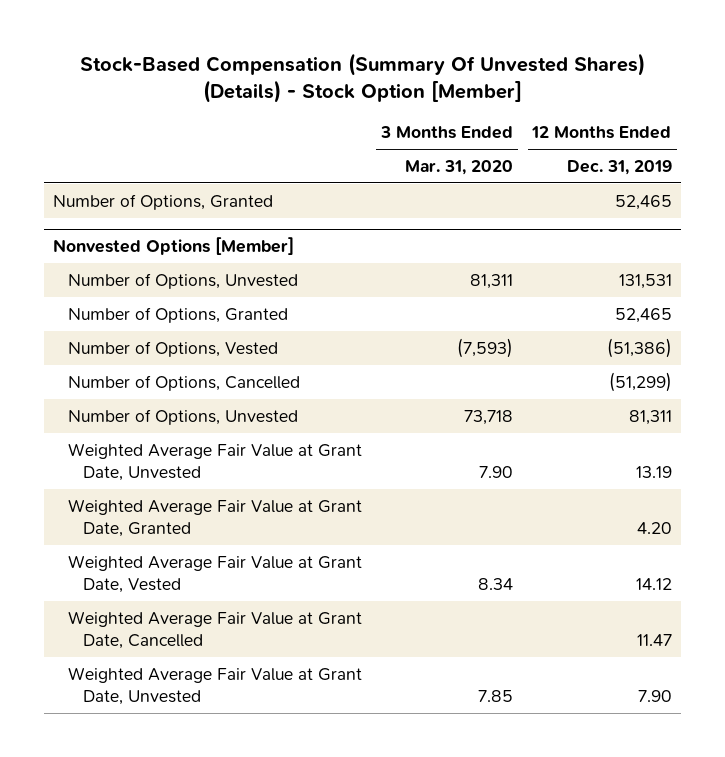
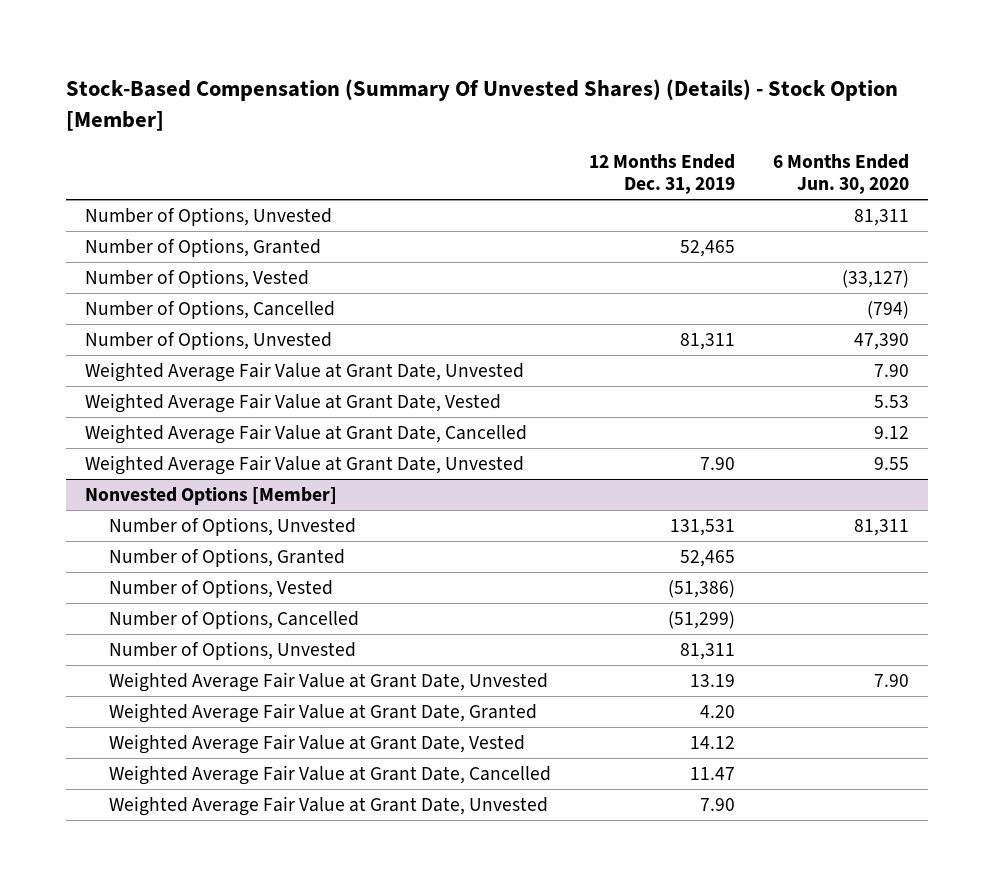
- | 3 Months Ended Mar. 31, 2020 | 12 Months Ended Dec. 31, 2019
+ | 12 Months Ended Dec. 31, 2019 | 6 Months Ended Jun. 30, 2020
+ Number of Options, Unvested | | 81,311
+ Number of Options, Vested | | (33,127)
+ Number of Options, Cancelled | | (794)
+ Number of Options, Unvested | 81,311 | 47,390
+ Weighted Average Fair Value at Grant Date, Unvested | | 7.90
+ Weighted Average Fair Value at Grant Date, Vested | | 5.53
+ Weighted Average Fair Value at Grant Date, Cancelled | | 9.12
+ Weighted Average Fair Value at Grant Date, Unvested | 7.90 | 9.55

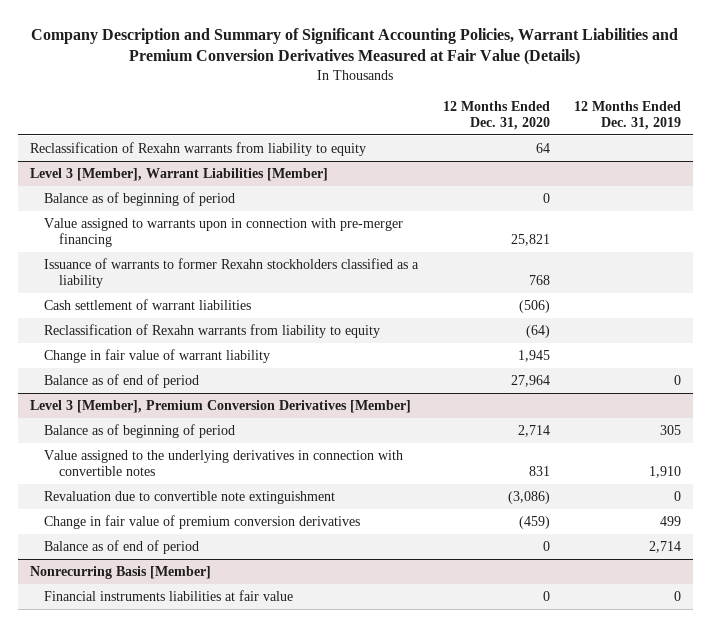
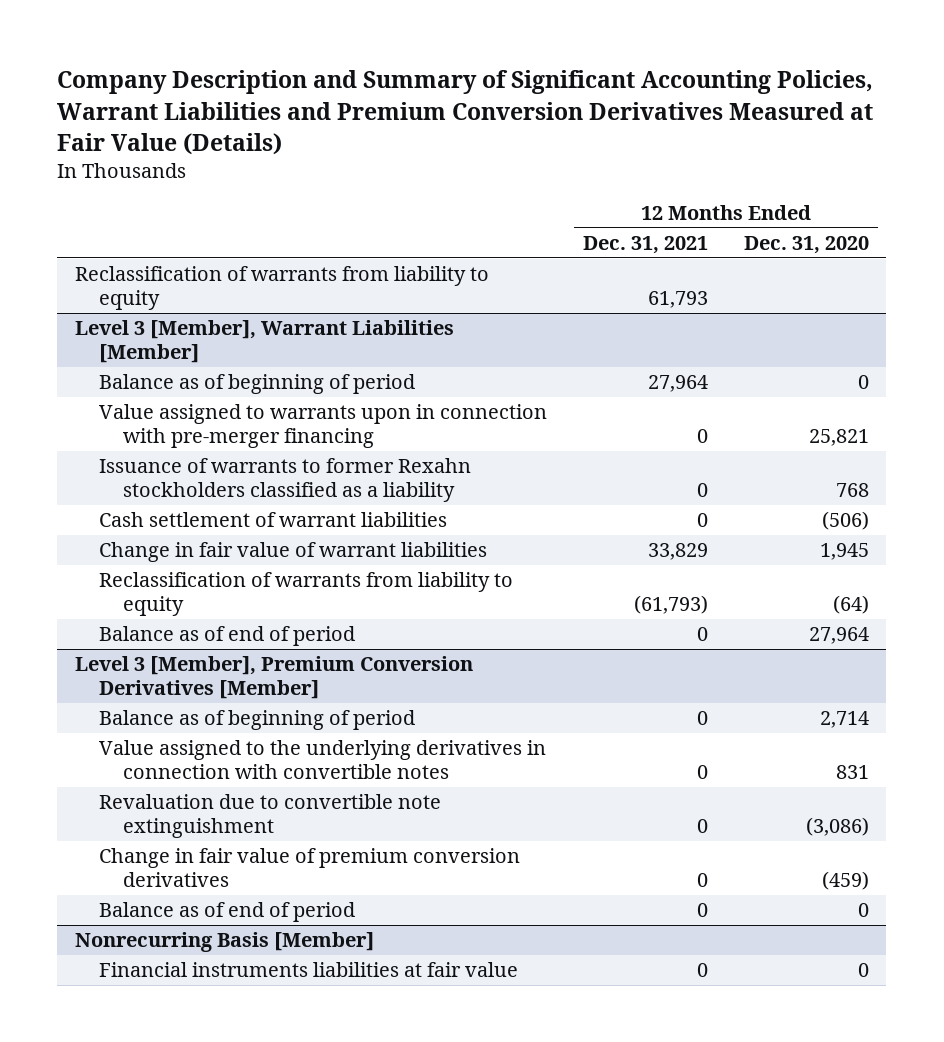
- | 12 Months Ended Dec. 31, 2020 | 12 Months Ended Dec. 31, 2019
+ | 12 Months Ended Dec. 31, 2021 | 12 Months Ended Dec. 31, 2020
- Reclassification of Rexahn warrants from liability to equity | 64 |
+ Reclassification of warrants from liability to equity | 61,793 |
@ Level 3 [Member], Warrant Liabilities [Member]
- Reclassification of Rexahn warrants from liability to equity | (64) |
- Change in fair value of warrant liability | 1,945 |
+ Change in fair value of warrant liabilities | 33,829 | 1,945
+ Reclassification of warrants from liability to equity | (61,793) | (64)

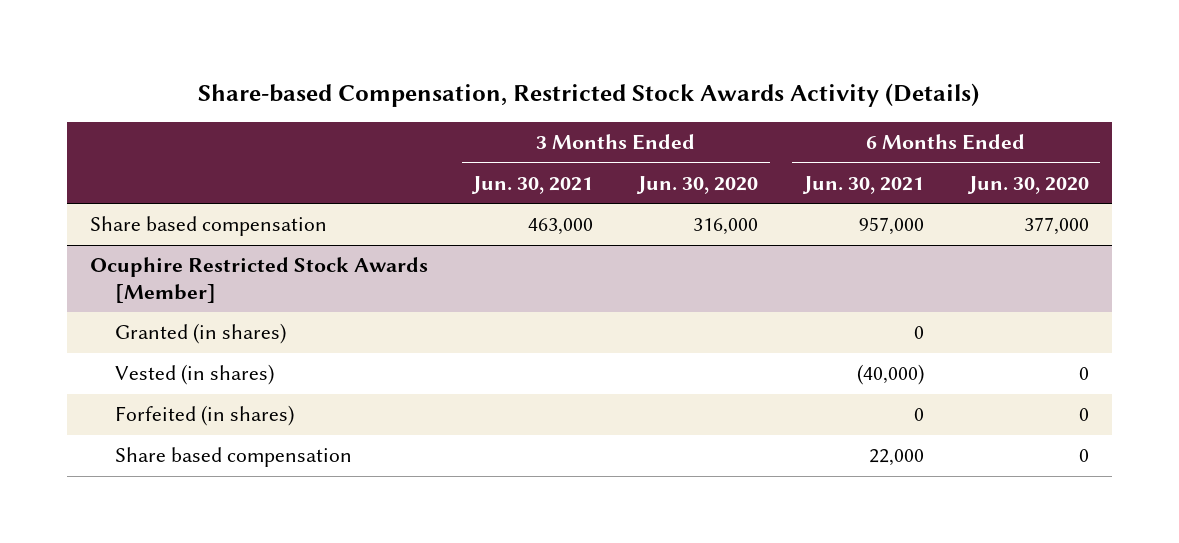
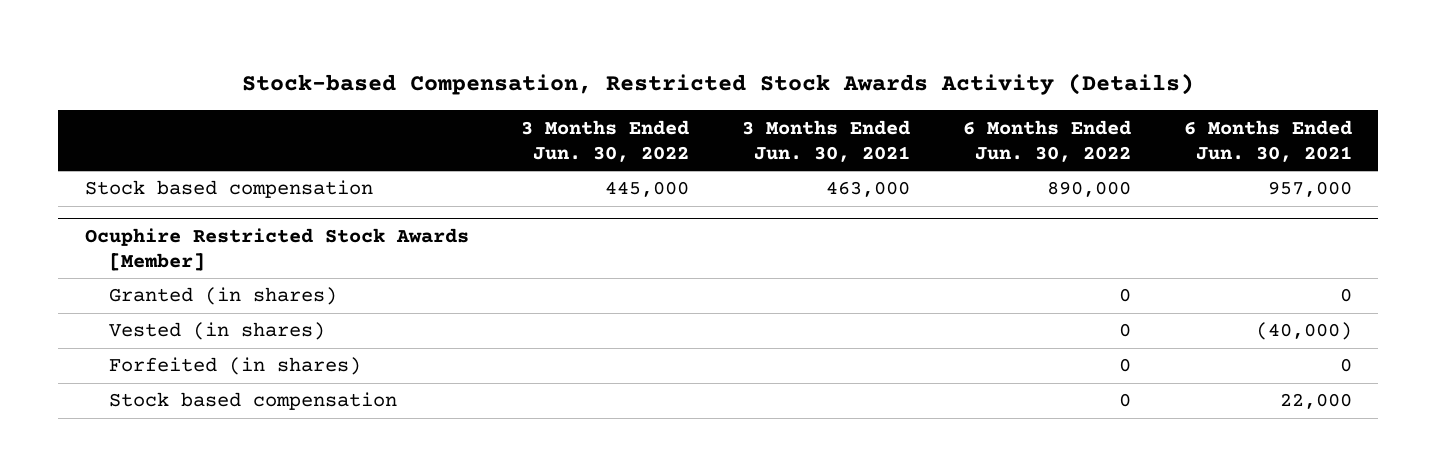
- Share-based Compensation, Restricted Stock Awards Activity (Details)
+ Stock-based Compensation, Restricted Stock Awards Activity (Details)
- | 3 Months Ended Jun. 30, 2021 | 3 Months Ended Jun. 30, 2020 | 6 Months Ended Jun. 30, 2021 | 6 Months Ended Jun. 30, 2020
+ | 3 Months Ended Jun. 30, 2022 | 3 Months Ended Jun. 30, 2021 | 6 Months Ended Jun. 30, 2022 | 6 Months Ended Jun. 30, 2021
- Share based compensation | 463,000 | 316,000 | 957,000 | 377,000
+ Stock based compensation | 445,000 | 463,000 | 890,000 | 957,000
@ Ocuphire Restricted Stock Awards [Member]
- Share based compensation | | | 22,000 | 0
+ Stock based compensation | | | 0 | 22,000

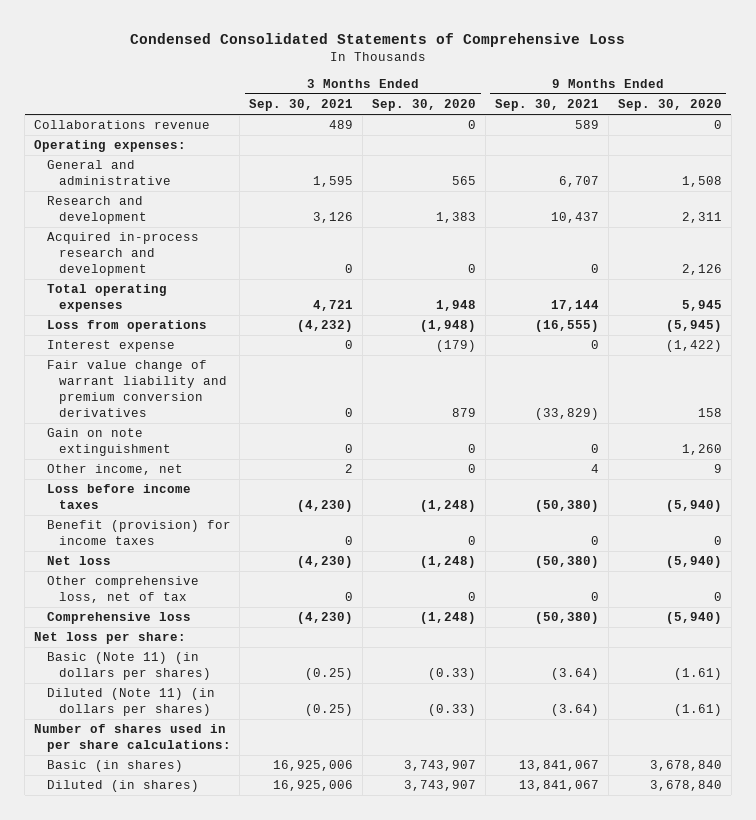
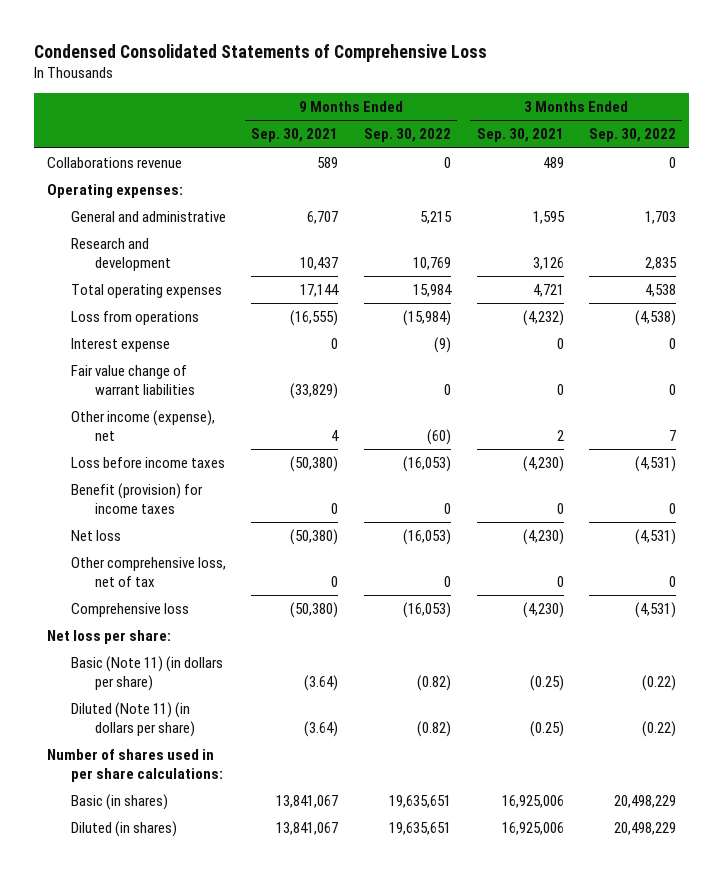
- | 3 Months Ended Sep. 30, 2021 | 3 Months Ended Sep. 30, 2020 | 9 Months Ended Sep. 30, 2021 | 9 Months Ended Sep. 30, 2020
+ | 9 Months Ended Sep. 30, 2021 | 9 Months Ended Sep. 30, 2022 | 3 Months Ended Sep. 30, 2021 | 3 Months Ended Sep. 30, 2022
- Acquired in-process research and development | 0 | 0 | 0 | 2,126
- Fair value change of warrant liability and premium conversion derivatives | 0 | 879 | (33,829) | 158
- Gain on note extinguishment | 0 | 0 | 0 | 1,260
- Other income, net | 2 | 0 | 4 | 9
+ Fair value change of warrant liabilities | (33,829) | 0 | 0 | 0
+ Other income (expense), net | 4 | (60) | 2 | 7
- Basic (Note 11) (in dollars per shares) | (0.25) | (0.33) | (3.64) | (1.61)
- Diluted (Note 11) (in dollars per shares) | (0.25) | (0.33) | (3.64) | (1.61)
+ Basic (Note 11) (in dollars per share) | (3.64) | (0.82) | (0.25) | (0.22)
+ Diluted (Note 11) (in dollars per share) | (3.64) | (0.82) | (0.25) | (0.22)

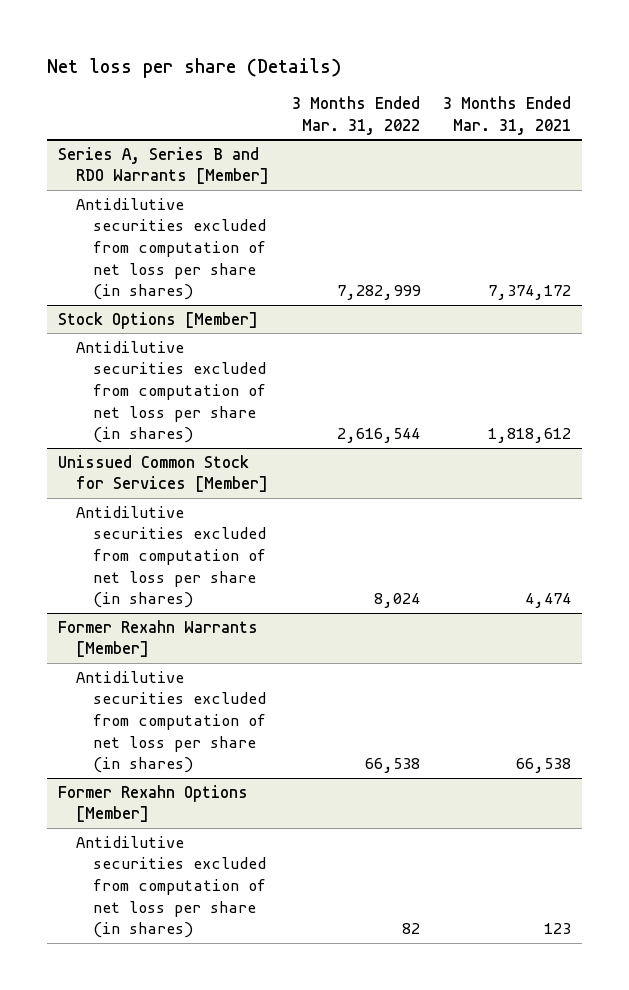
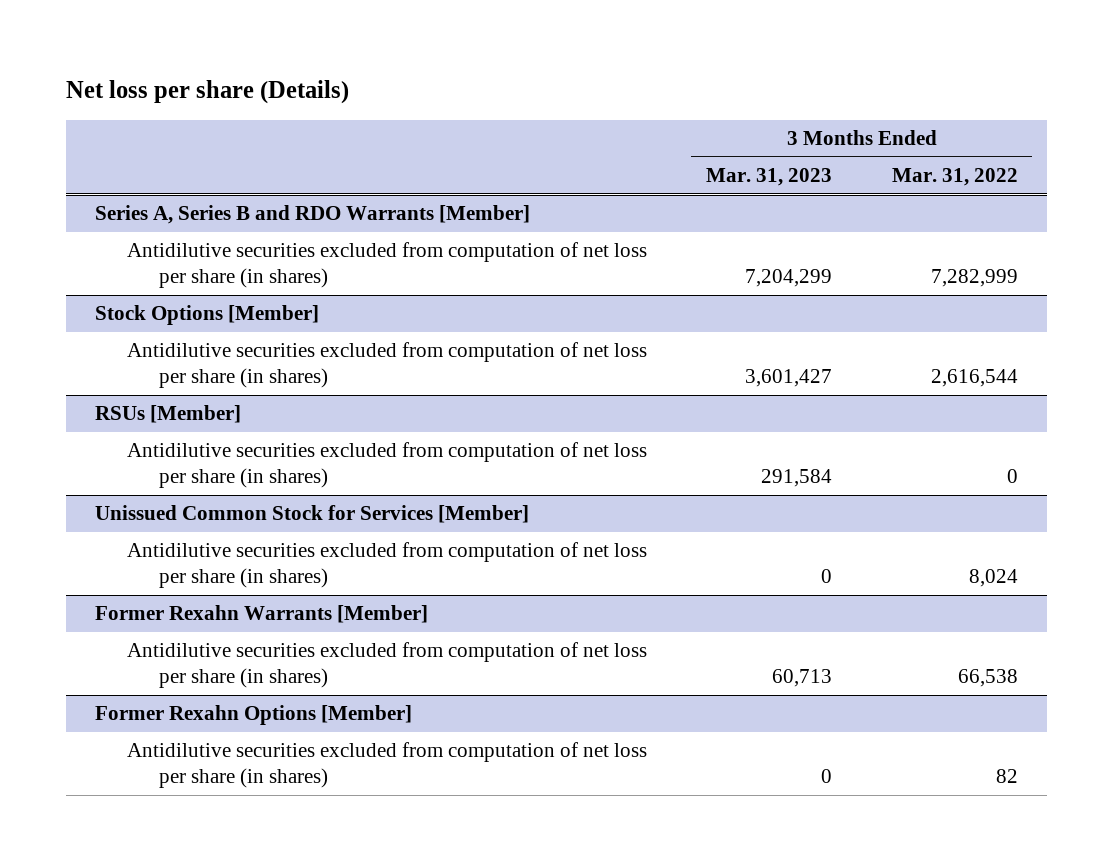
- | 3 Months Ended Mar. 31, 2022 | 3 Months Ended Mar. 31, 2021
+ | 3 Months Ended Mar. 31, 2023 | 3 Months Ended Mar. 31, 2022
+ RSUs [Member]
+ Antidilutive securities excluded from computation of net loss per share (in shares) | 291,584 | 0

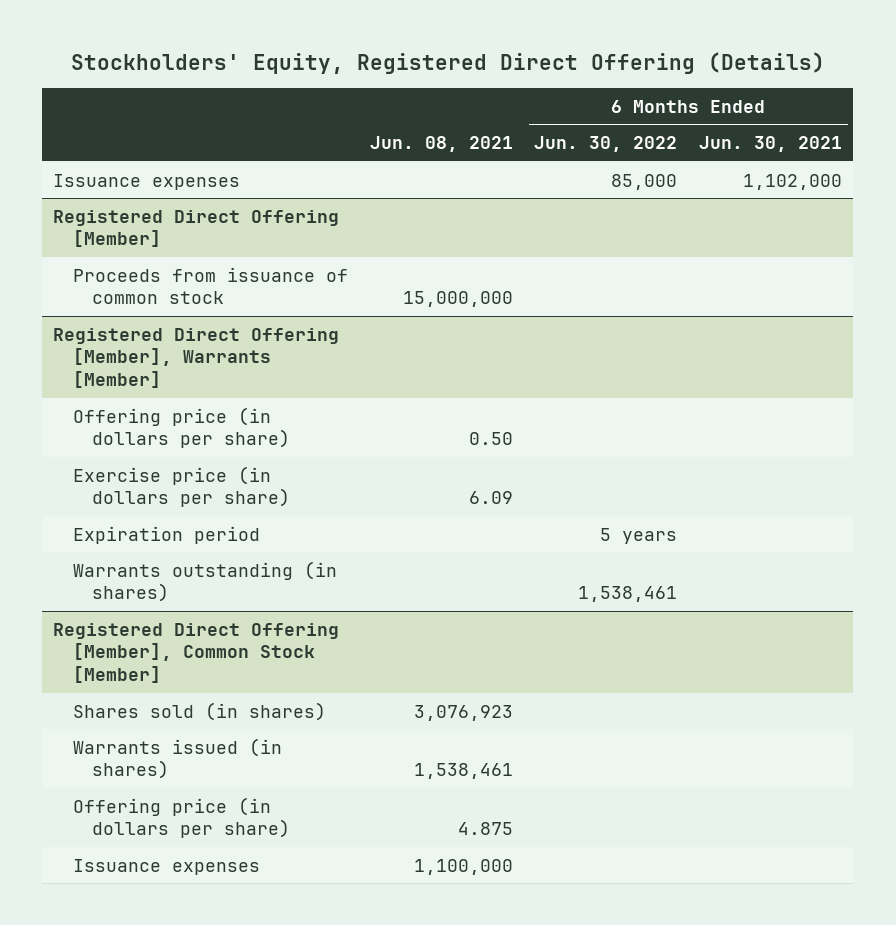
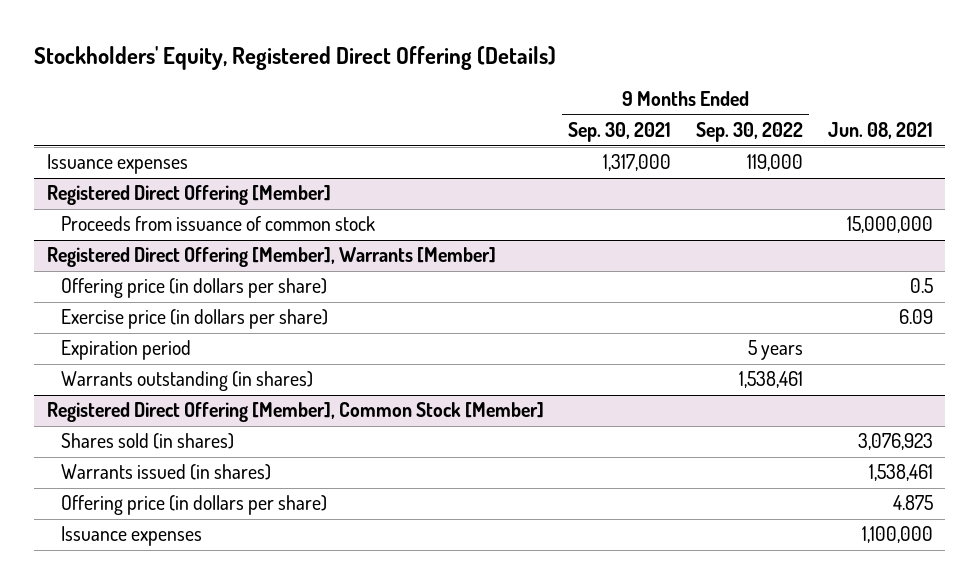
- | Jun. 08, 2021 | 6 Months Ended Jun. 30, 2022 | 6 Months Ended Jun. 30, 2021
+ | 9 Months Ended Sep. 30, 2021 | 9 Months Ended Sep. 30, 2022 | Jun. 08, 2021
@ Registered Direct Offering [Member], Warrants [Member]
- Offering price (in dollars per share) | 0.50 | |
+ Offering price (in dollars per share) | | | 0.5

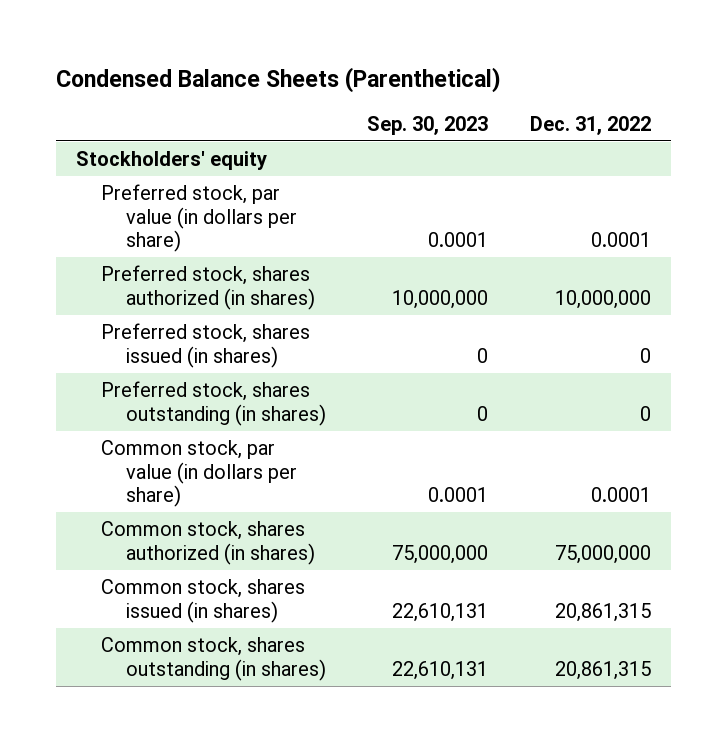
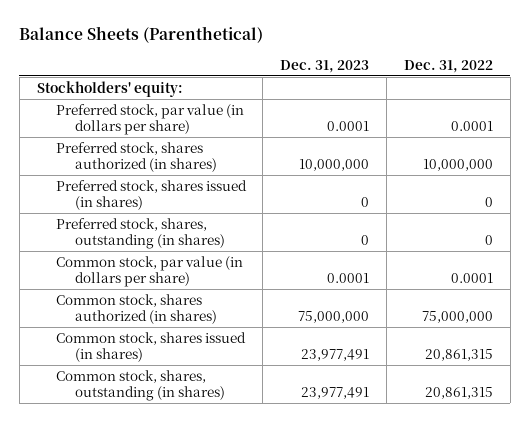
- Condensed Balance Sheets (Parenthetical)
+ Balance Sheets (Parenthetical)
- | Sep. 30, 2023 | Dec. 31, 2022
+ | Dec. 31, 2023 | Dec. 31, 2022
- Stockholders' equity
+ Stockholders' equity:
- Preferred stock, shares outstanding (in shares) | 0 | 0
+ Preferred stock, shares, outstanding (in shares) | 0 | 0
- Common stock, shares outstanding (in shares) | 22,610,131 | 20,861,315
+ Common stock, shares, outstanding (in shares) | 23,977,491 | 20,861,315

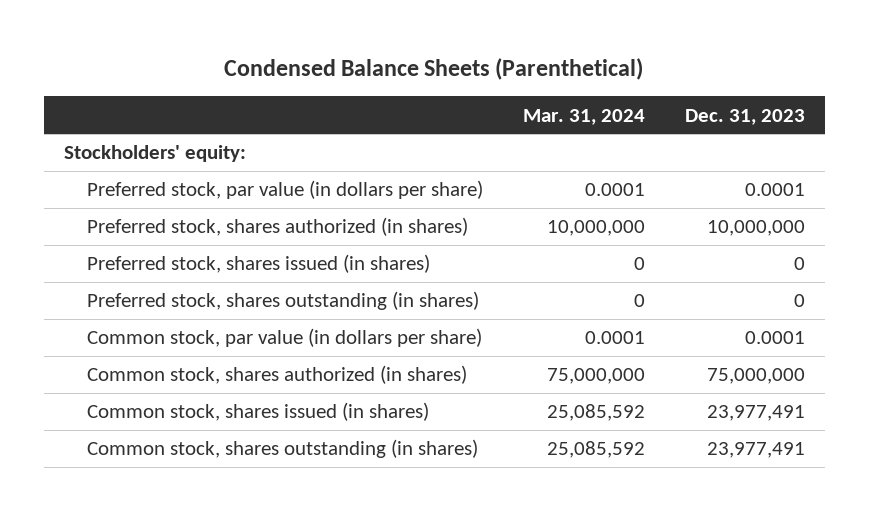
- Balance Sheets (Parenthetical)
+ Condensed Balance Sheets (Parenthetical)
- | Dec. 31, 2023 | Dec. 31, 2022
+ | Mar. 31, 2024 | Dec. 31, 2023
- Preferred stock, shares, outstanding (in shares) | 0 | 0
+ Preferred stock, shares outstanding (in shares) | 0 | 0
- Common stock, shares, outstanding (in shares) | 23,977,491 | 20,861,315
+ Common stock, shares outstanding (in shares) | 25,085,592 | 23,977,491

